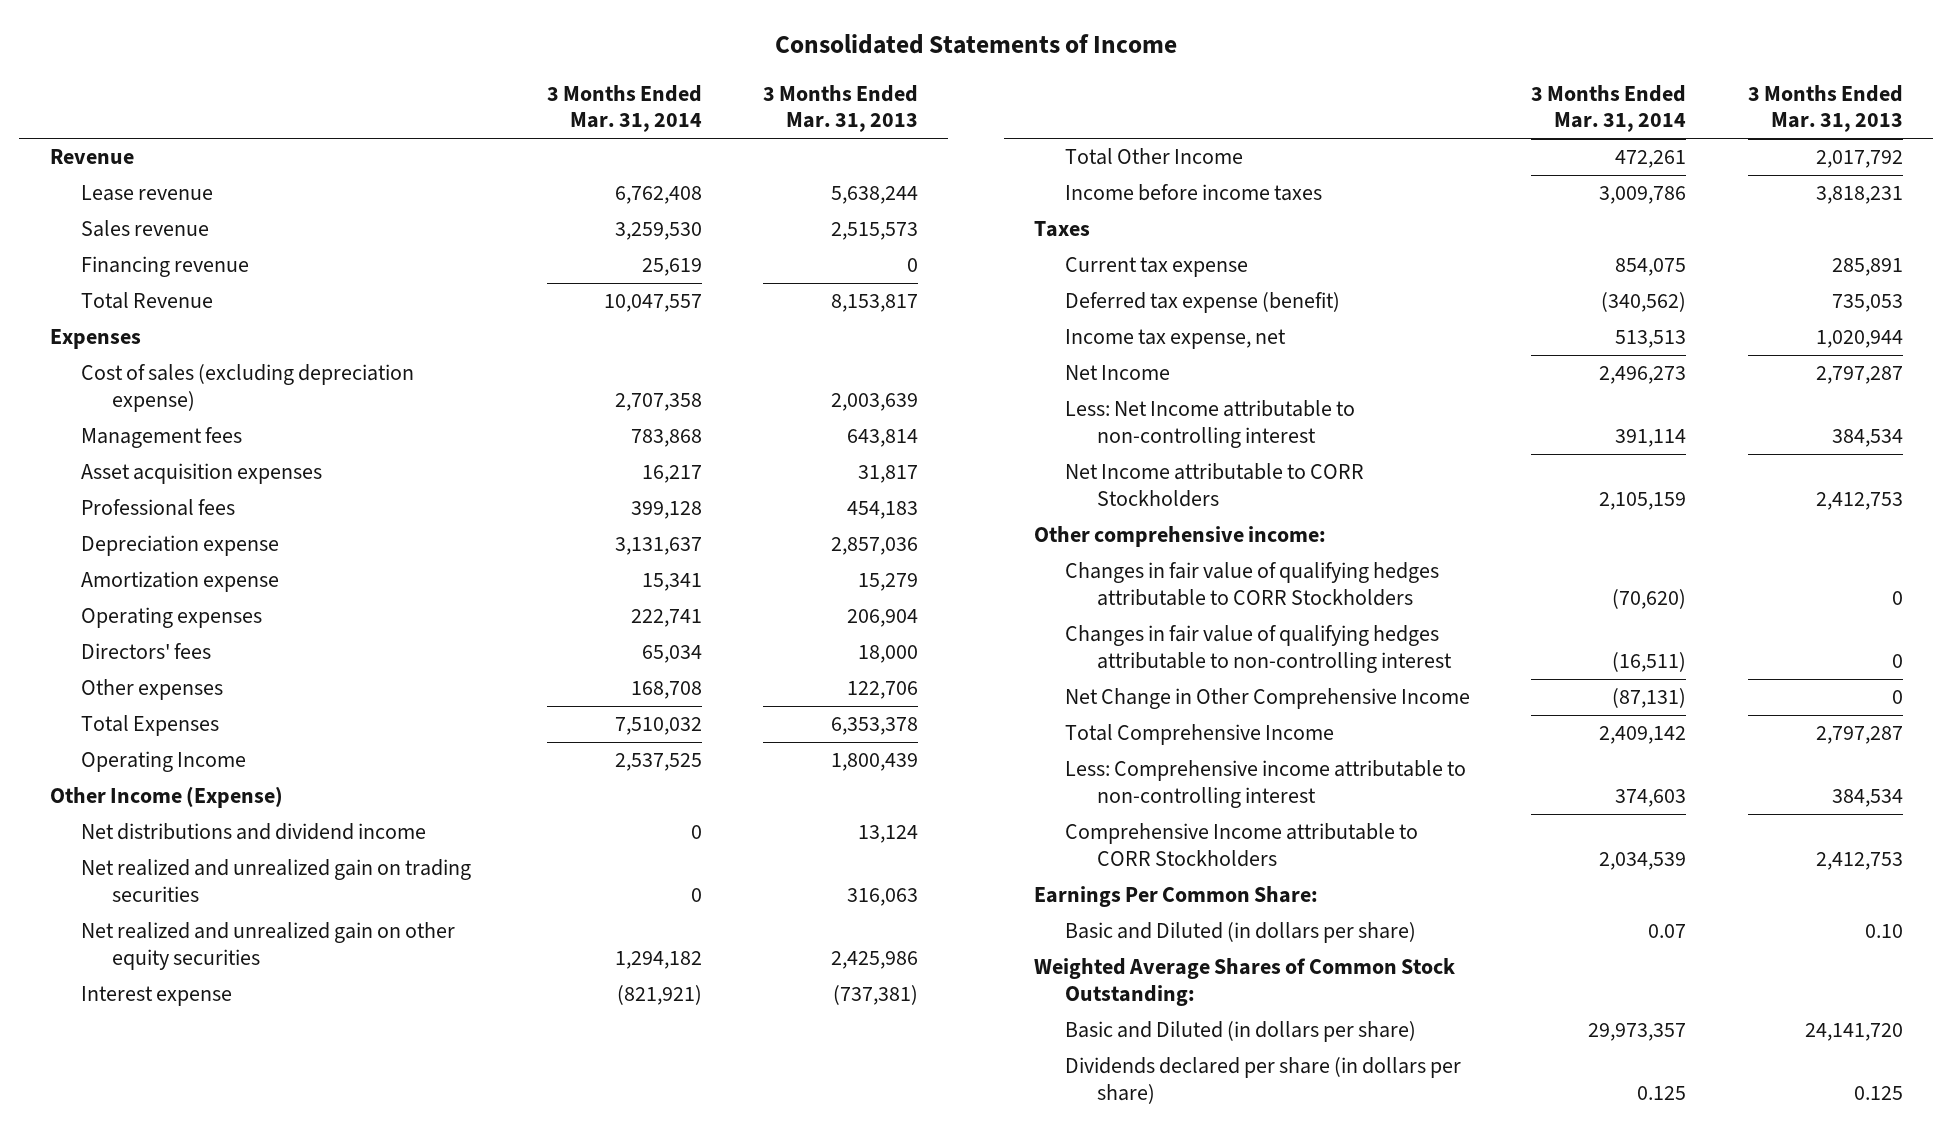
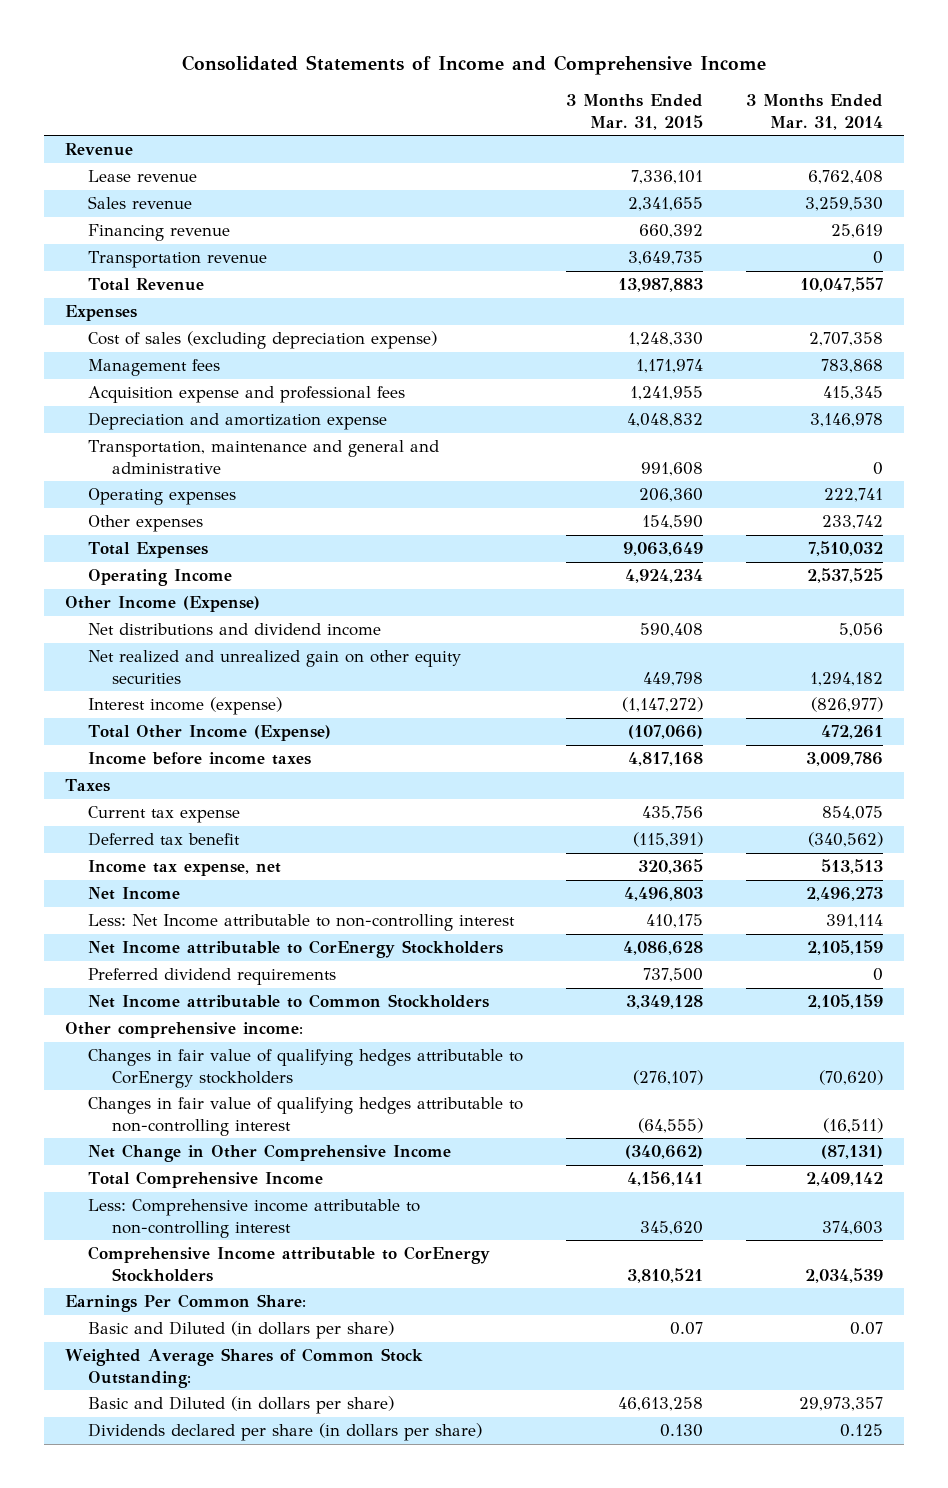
- Consolidated Statements of Income
+ Consolidated Statements of Income and Comprehensive Income
- | 3 Months Ended Mar. 31, 2014 | 3 Months Ended Mar. 31, 2013
+ | 3 Months Ended Mar. 31, 2015 | 3 Months Ended Mar. 31, 2014
+ Transportation revenue | 3,649,735 | 0
- Asset acquisition expenses | 16,217 | 31,817
- Professional fees | 399,128 | 454,183
- Depreciation expense | 3,131,637 | 2,857,036
- Amortization expense | 15,341 | 15,279
+ Acquisition expense and professional fees | 1,241,955 | 415,345
+ Depreciation and amortization expense | 4,048,832 | 3,146,978
+ Transportation, maintenance and general and administrative | 991,608 | 0
- Directors' fees | 65,034 | 18,000
- Other expenses | 168,708 | 122,706
+ Other expenses | 154,590 | 233,742
- Net distributions and dividend income | 0 | 13,124
- Net realized and unrealized gain on trading securities | 0 | 316,063
+ Net distributions and dividend income | 590,408 | 5,056
- Interest expense | (821,921) | (737,381)
- Total Other Income | 472,261 | 2,017,792
+ Interest income (expense) | (1,147,272) | (826,977)
+ Total Other Income (Expense) | (107,066) | 472,261
- Deferred tax expense (benefit) | (340,562) | 735,053
+ Deferred tax benefit | (115,391) | (340,562)
- Net Income attributable to CORR Stockholders | 2,105,159 | 2,412,753
+ Net Income attributable to CorEnergy Stockholders | 4,086,628 | 2,105,159
+ Preferred dividend requirements | 737,500 | 0
+ Net Income attributable to Common Stockholders | 3,349,128 | 2,105,159
- Changes in fair value of qualifying hedges attributable to CORR Stockholders | (70,620) | 0
+ Changes in fair value of qualifying hedges attributable to CorEnergy stockholders | (276,107) | (70,620)
- Comprehensive Income attributable to CORR Stockholders | 2,034,539 | 2,412,753
+ Comprehensive Income attributable to CorEnergy Stockholders | 3,810,521 | 2,034,539

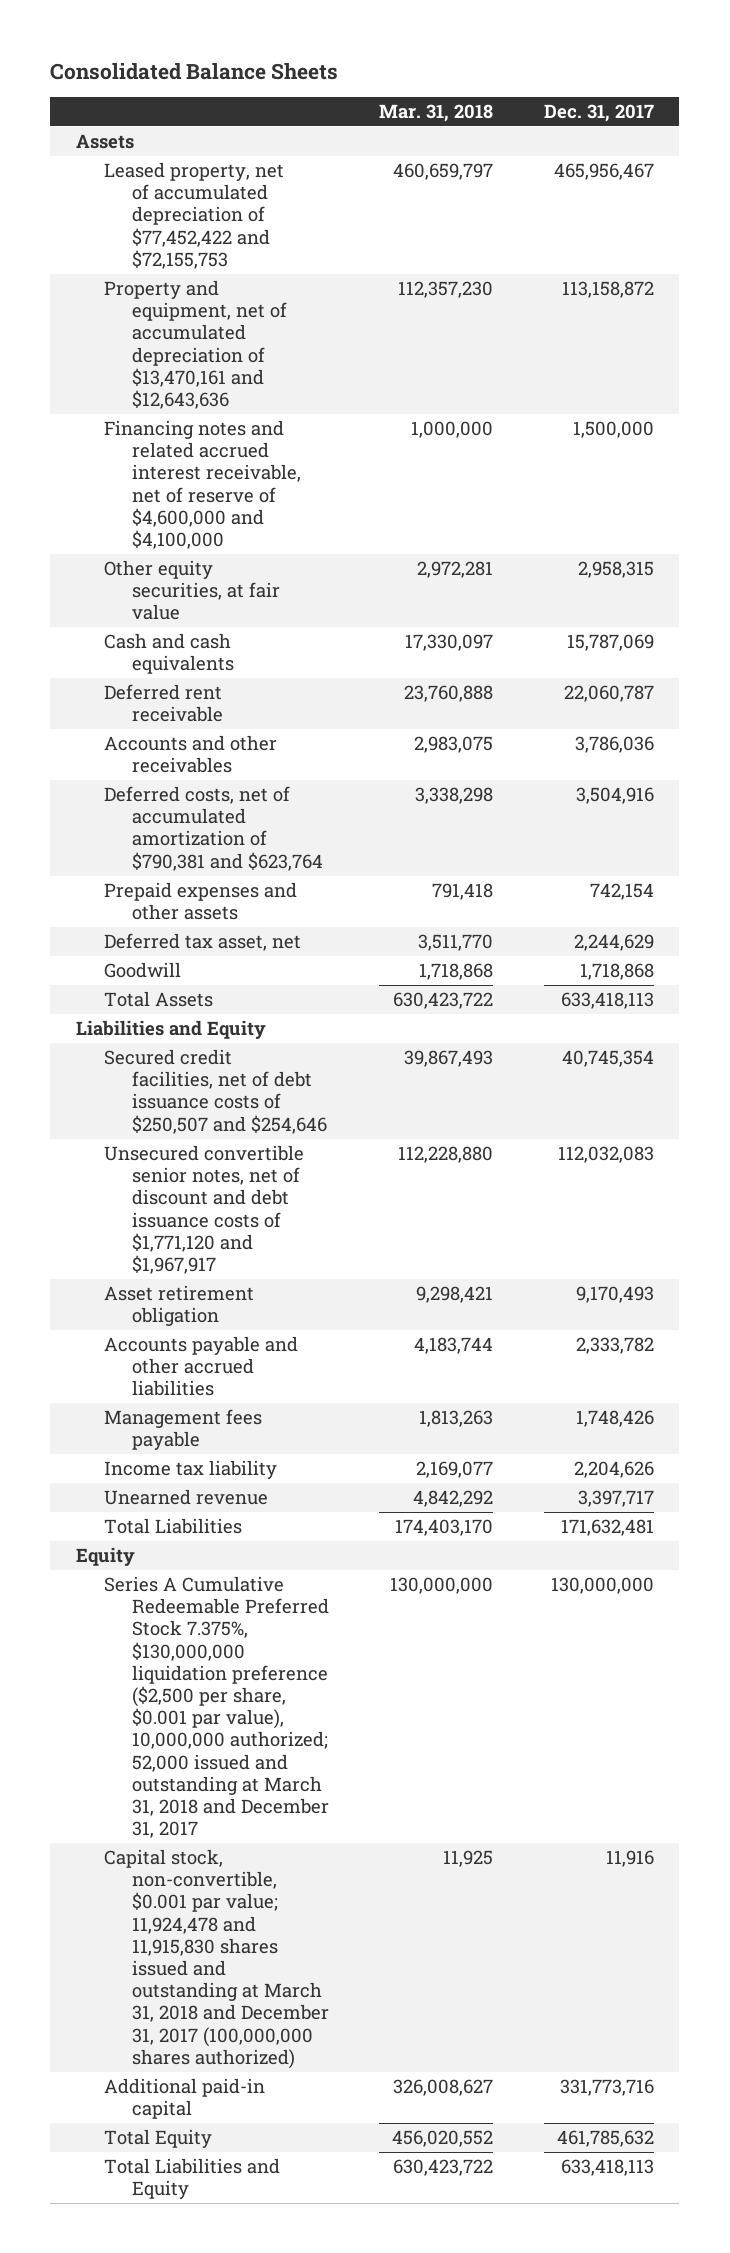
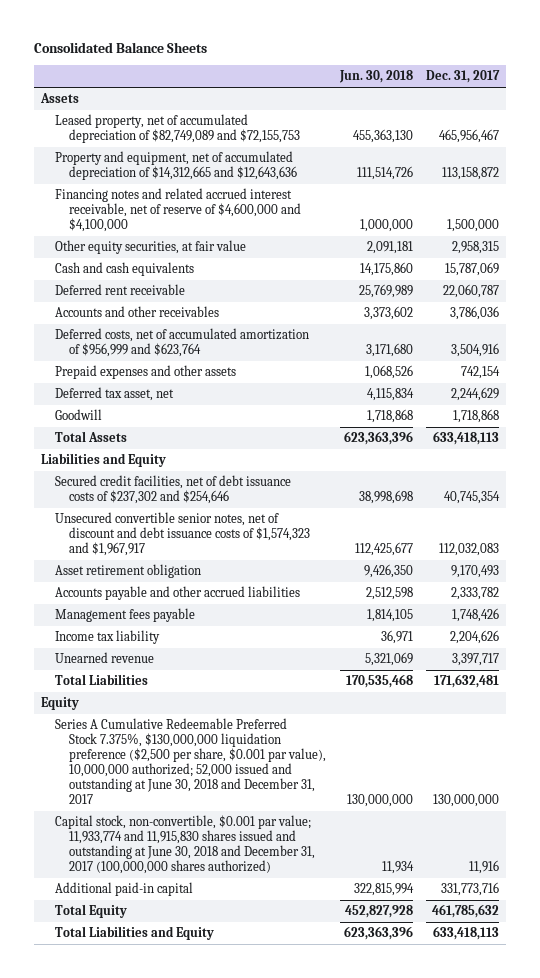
- | Mar. 31, 2018 | Dec. 31, 2017
+ | Jun. 30, 2018 | Dec. 31, 2017
- Leased property, net of accumulated depreciation of $77,452,422 and $72,155,753 | 460,659,797 | 465,956,467
- Property and equipment, net of accumulated depreciation of $13,470,161 and $12,643,636 | 112,357,230 | 113,158,872
+ Leased property, net of accumulated depreciation of $82,749,089 and $72,155,753 | 455,363,130 | 465,956,467
+ Property and equipment, net of accumulated depreciation of $14,312,665 and $12,643,636 | 111,514,726 | 113,158,872
- Deferred costs, net of accumulated amortization of $790,381 and $623,764 | 3,338,298 | 3,504,916
+ Deferred costs, net of accumulated amortization of $956,999 and $623,764 | 3,171,680 | 3,504,916
- Secured credit facilities, net of debt issuance costs of $250,507 and $254,646 | 39,867,493 | 40,745,354
- Unsecured convertible senior notes, net of discount and debt issuance costs of $1,771,120 and $1,967,917 | 112,228,880 | 112,032,083
+ Secured credit facilities, net of debt issuance costs of $237,302 and $254,646 | 38,998,698 | 40,745,354
+ Unsecured convertible senior notes, net of discount and debt issuance costs of $1,574,323 and $1,967,917 | 112,425,677 | 112,032,083
- Series A Cumulative Redeemable Preferred Stock 7.375%, $130,000,000 liquidation preference ($2,500 per share, $0.001 par value), 10,000,000 authorized; 52,000 issued and outstanding at March 31, 2018 and December 31, 2017 | 130,000,000 | 130,000,000
- Capital stock, non-convertible, $0.001 par value; 11,924,478 and 11,915,830 shares issued and outstanding at March 31, 2018 and December 31, 2017 (100,000,000 shares authorized) | 11,925 | 11,916
+ Series A Cumulative Redeemable Preferred Stock 7.375%, $130,000,000 liquidation preference ($2,500 per share, $0.001 par value), 10,000,000 authorized; 52,000 issued and outstanding at June 30, 2018 and December 31, 2017 | 130,000,000 | 130,000,000
+ Capital stock, non-convertible, $0.001 par value; 11,933,774 and 11,915,830 shares issued and outstanding at June 30, 2018 and December 31, 2017 (100,000,000 shares authorized) | 11,934 | 11,916

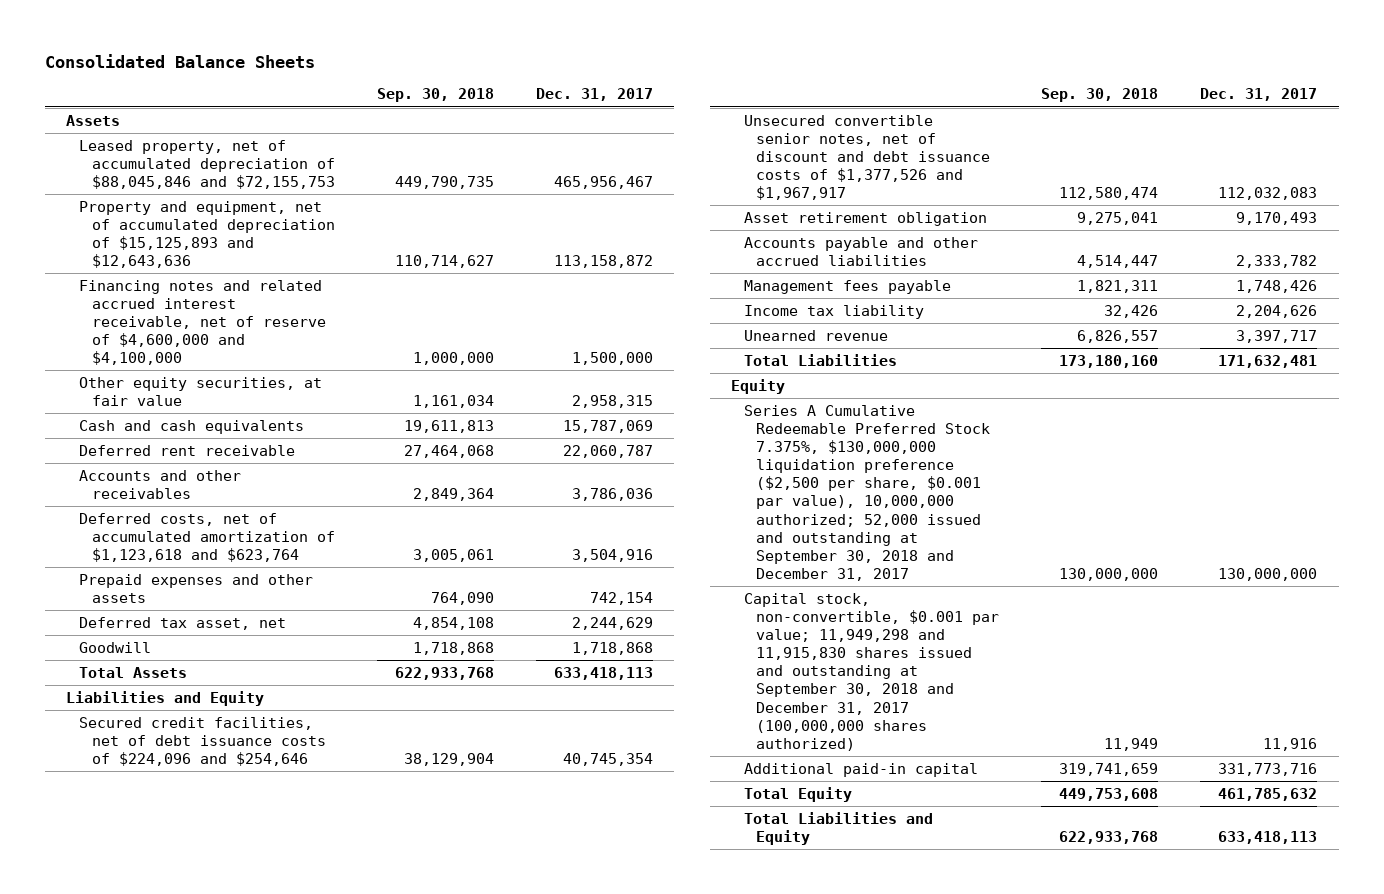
- | Jun. 30, 2018 | Dec. 31, 2017
+ | Sep. 30, 2018 | Dec. 31, 2017
- Leased property, net of accumulated depreciation of $82,749,089 and $72,155,753 | 455,363,130 | 465,956,467
- Property and equipment, net of accumulated depreciation of $14,312,665 and $12,643,636 | 111,514,726 | 113,158,872
+ Leased property, net of accumulated depreciation of $88,045,846 and $72,155,753 | 449,790,735 | 465,956,467
+ Property and equipment, net of accumulated depreciation of $15,125,893 and $12,643,636 | 110,714,627 | 113,158,872
- Deferred costs, net of accumulated amortization of $956,999 and $623,764 | 3,171,680 | 3,504,916
+ Deferred costs, net of accumulated amortization of $1,123,618 and $623,764 | 3,005,061 | 3,504,916
- Secured credit facilities, net of debt issuance costs of $237,302 and $254,646 | 38,998,698 | 40,745,354
- Unsecured convertible senior notes, net of discount and debt issuance costs of $1,574,323 and $1,967,917 | 112,425,677 | 112,032,083
+ Secured credit facilities, net of debt issuance costs of $224,096 and $254,646 | 38,129,904 | 40,745,354
+ Unsecured convertible senior notes, net of discount and debt issuance costs of $1,377,526 and $1,967,917 | 112,580,474 | 112,032,083
- Series A Cumulative Redeemable Preferred Stock 7.375%, $130,000,000 liquidation preference ($2,500 per share, $0.001 par value), 10,000,000 authorized; 52,000 issued and outstanding at June 30, 2018 and December 31, 2017 | 130,000,000 | 130,000,000
- Capital stock, non-convertible, $0.001 par value; 11,933,774 and 11,915,830 shares issued and outstanding at June 30, 2018 and December 31, 2017 (100,000,000 shares authorized) | 11,934 | 11,916
+ Series A Cumulative Redeemable Preferred Stock 7.375%, $130,000,000 liquidation preference ($2,500 per share, $0.001 par value), 10,000,000 authorized; 52,000 issued and outstanding at September 30, 2018 and December 31, 2017 | 130,000,000 | 130,000,000
+ Capital stock, non-convertible, $0.001 par value; 11,949,298 and 11,915,830 shares issued and outstanding at September 30, 2018 and December 31, 2017 (100,000,000 shares authorized) | 11,949 | 11,916

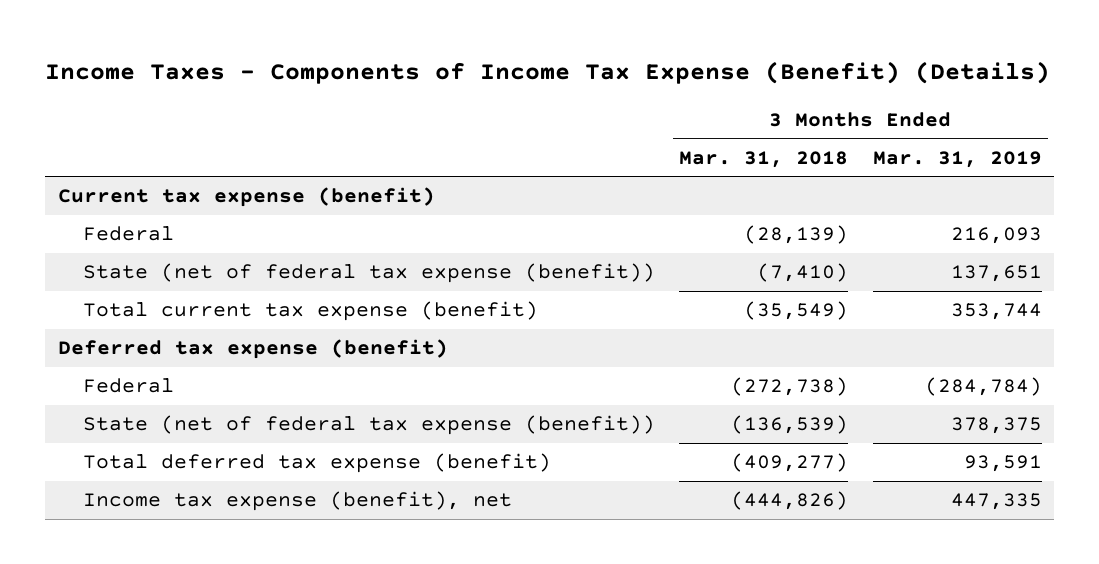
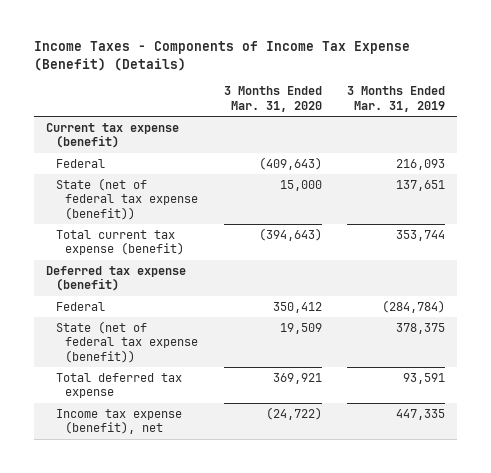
- | 3 Months Ended Mar. 31, 2018 | 3 Months Ended Mar. 31, 2019
+ | 3 Months Ended Mar. 31, 2020 | 3 Months Ended Mar. 31, 2019
- Total deferred tax expense (benefit) | (409,277) | 93,591
+ Total deferred tax expense | 369,921 | 93,591

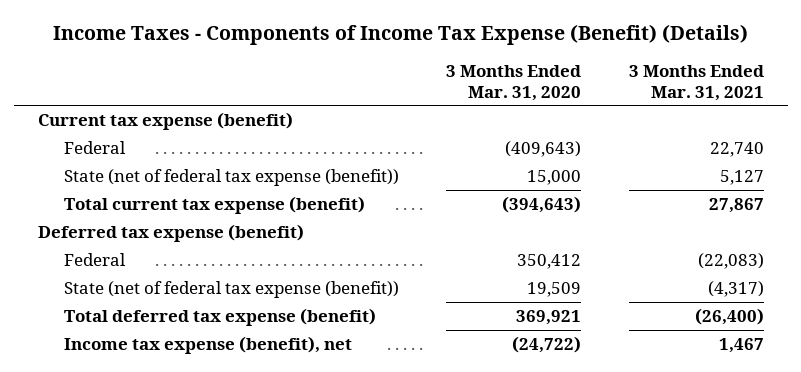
- | 3 Months Ended Mar. 31, 2020 | 3 Months Ended Mar. 31, 2019
+ | 3 Months Ended Mar. 31, 2020 | 3 Months Ended Mar. 31, 2021
- Total deferred tax expense | 369,921 | 93,591
+ Total deferred tax expense (benefit) | 369,921 | (26,400)

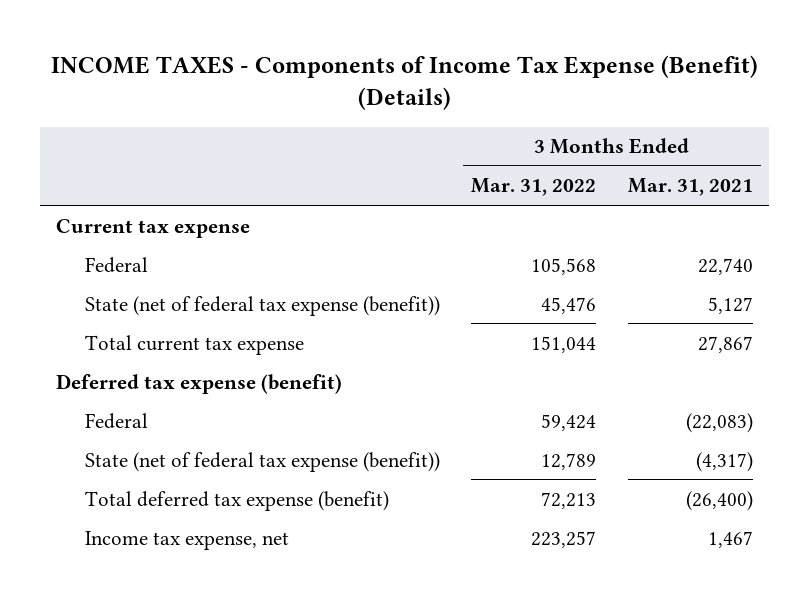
- Income Taxes - Components of Income Tax Expense (Benefit) (Details)
+ INCOME TAXES - Components of Income Tax Expense (Benefit) (Details)
- | 3 Months Ended Mar. 31, 2020 | 3 Months Ended Mar. 31, 2021
+ | 3 Months Ended Mar. 31, 2022 | 3 Months Ended Mar. 31, 2021
- Current tax expense (benefit)
+ Current tax expense
- Total current tax expense (benefit) | (394,643) | 27,867
+ Total current tax expense | 151,044 | 27,867
- Income tax expense (benefit), net | (24,722) | 1,467
+ Income tax expense, net | 223,257 | 1,467

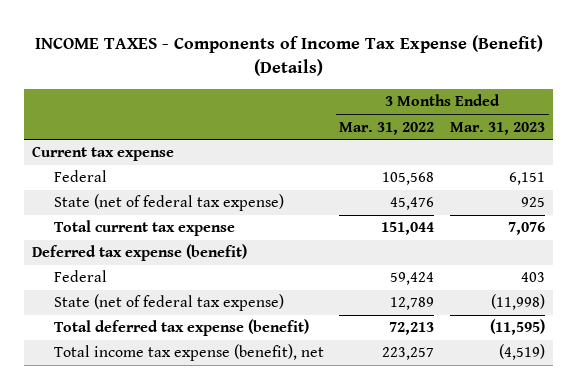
- | 3 Months Ended Mar. 31, 2022 | 3 Months Ended Mar. 31, 2021
+ | 3 Months Ended Mar. 31, 2022 | 3 Months Ended Mar. 31, 2023
- State (net of federal tax expense (benefit)) | 45,476 | 5,127
+ State (net of federal tax expense) | 45,476 | 925
- State (net of federal tax expense (benefit)) | 12,789 | (4,317)
+ State (net of federal tax expense) | 12,789 | (11,998)
- Income tax expense, net | 223,257 | 1,467
+ Total income tax expense (benefit), net | 223,257 | (4,519)

